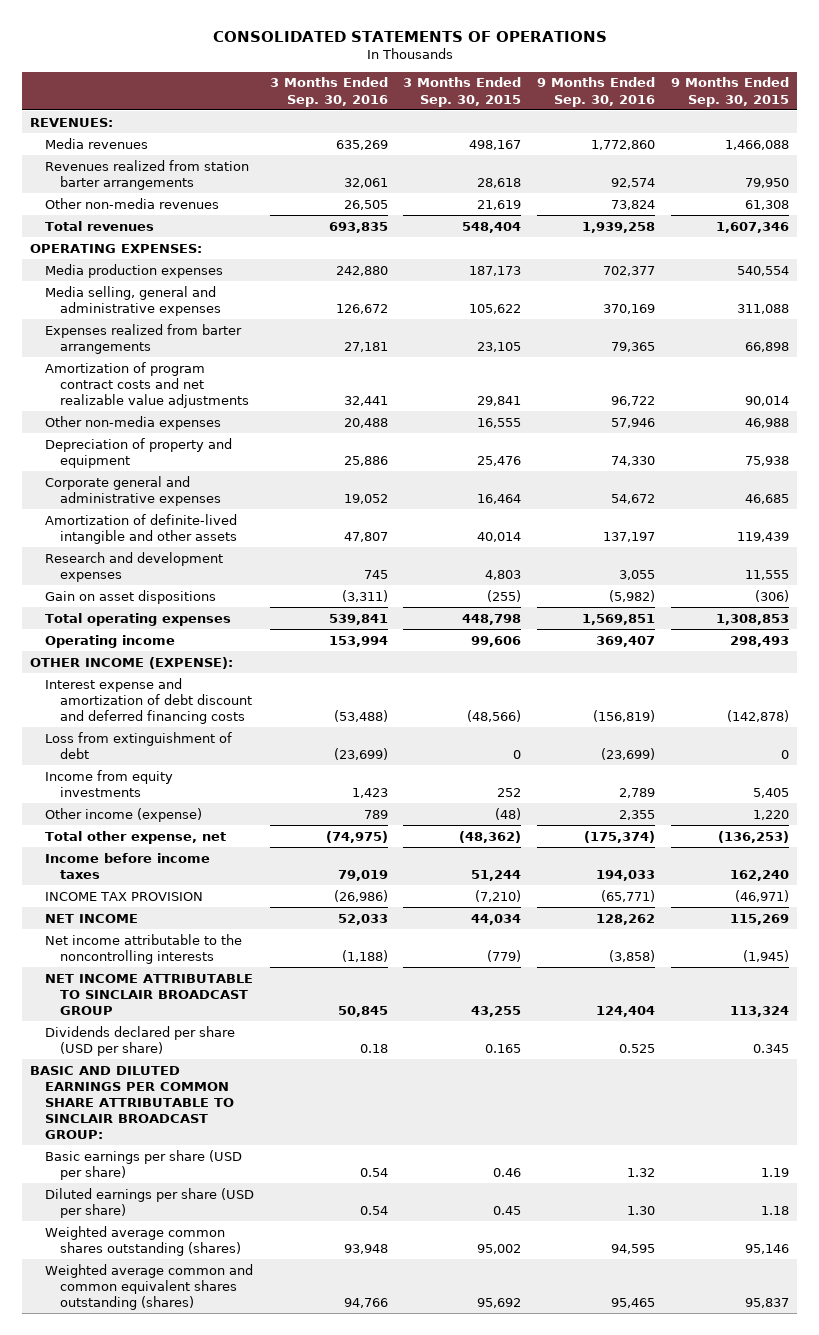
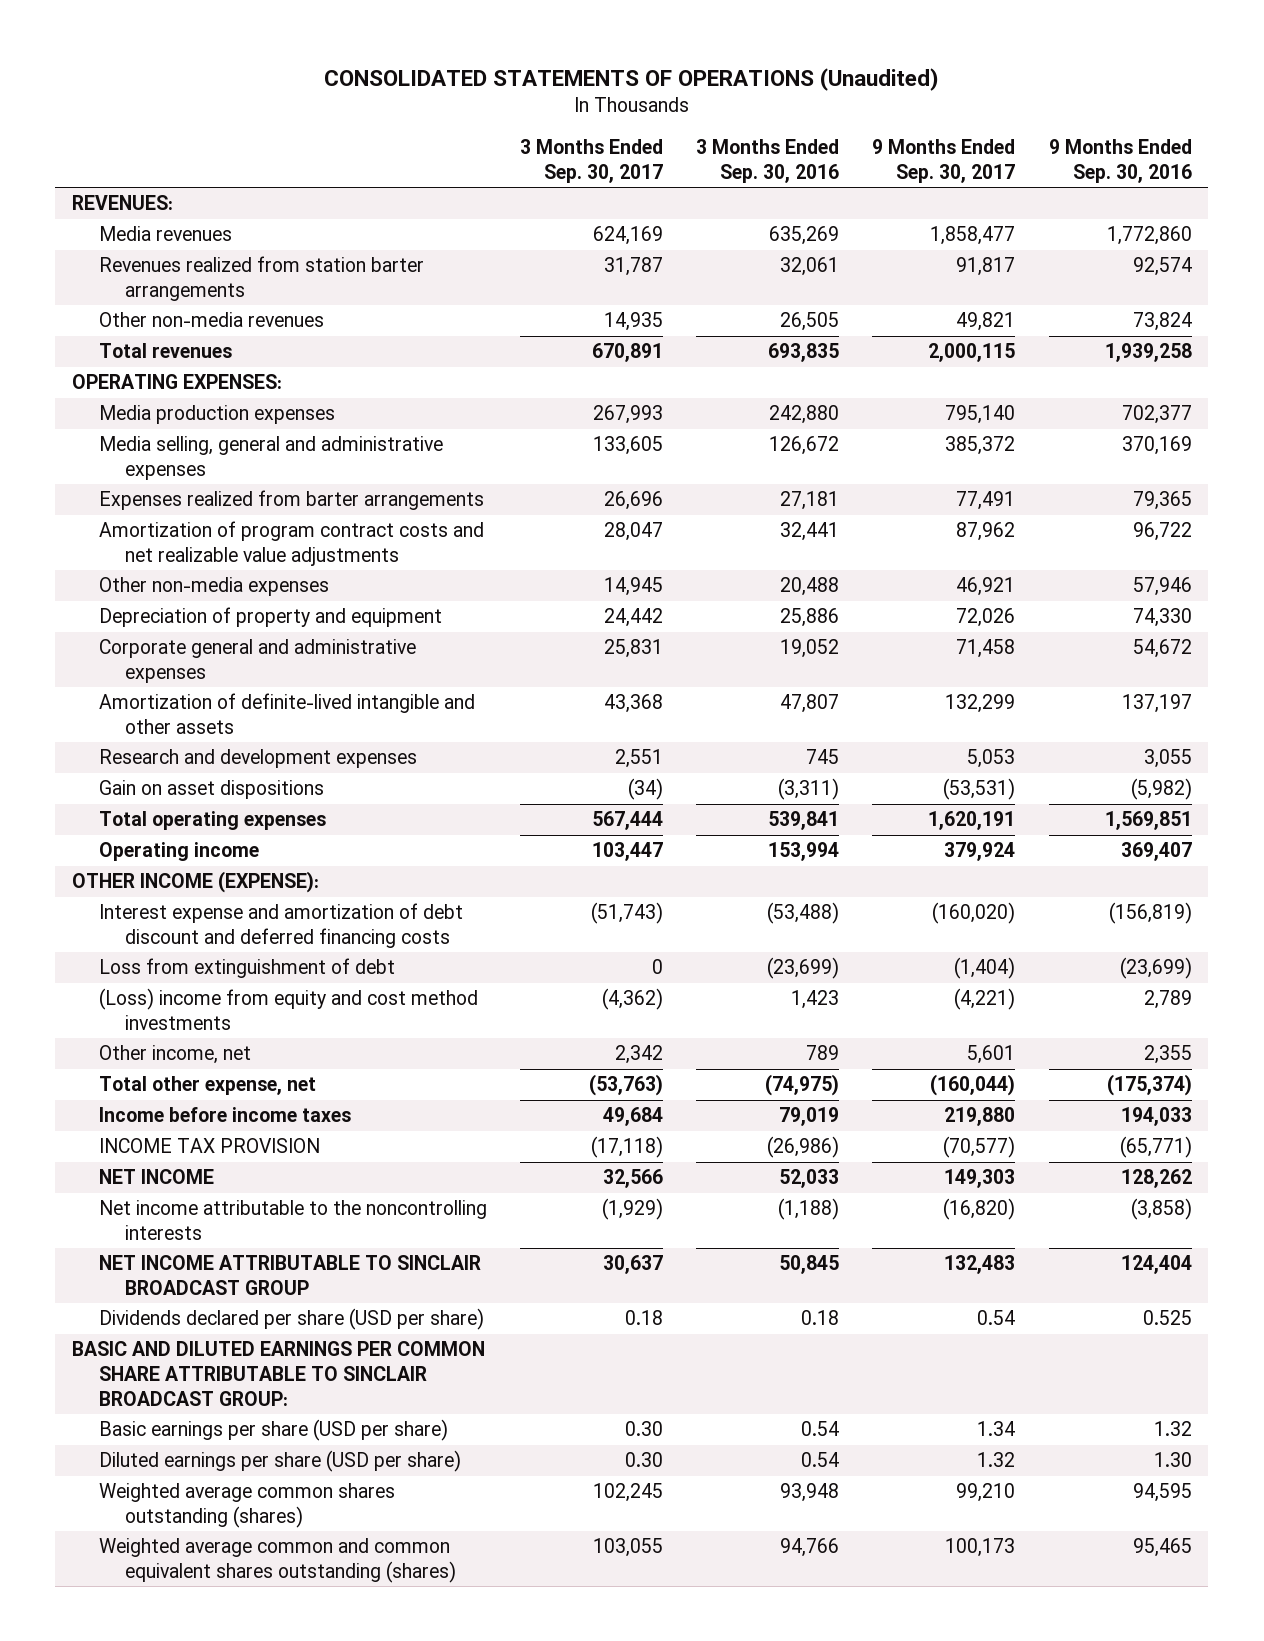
- CONSOLIDATED STATEMENTS OF OPERATIONS
+ CONSOLIDATED STATEMENTS OF OPERATIONS (Unaudited)
- | 3 Months Ended Sep. 30, 2016 | 3 Months Ended Sep. 30, 2015 | 9 Months Ended Sep. 30, 2016 | 9 Months Ended Sep. 30, 2015
+ | 3 Months Ended Sep. 30, 2017 | 3 Months Ended Sep. 30, 2016 | 9 Months Ended Sep. 30, 2017 | 9 Months Ended Sep. 30, 2016
- Income from equity investments | 1,423 | 252 | 2,789 | 5,405
- Other income (expense) | 789 | (48) | 2,355 | 1,220
+ (Loss) income from equity and cost method investments | (4,362) | 1,423 | (4,221) | 2,789
+ Other income, net | 2,342 | 789 | 5,601 | 2,355

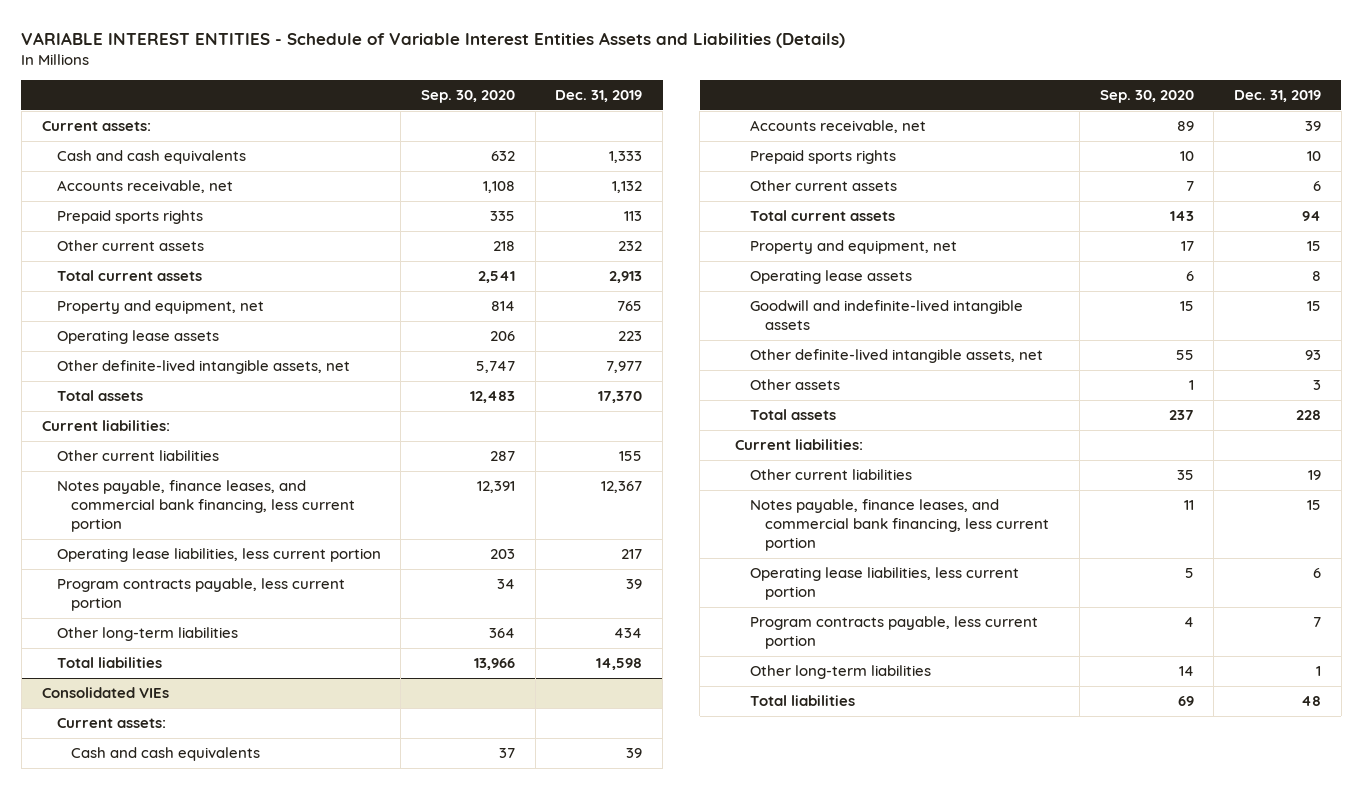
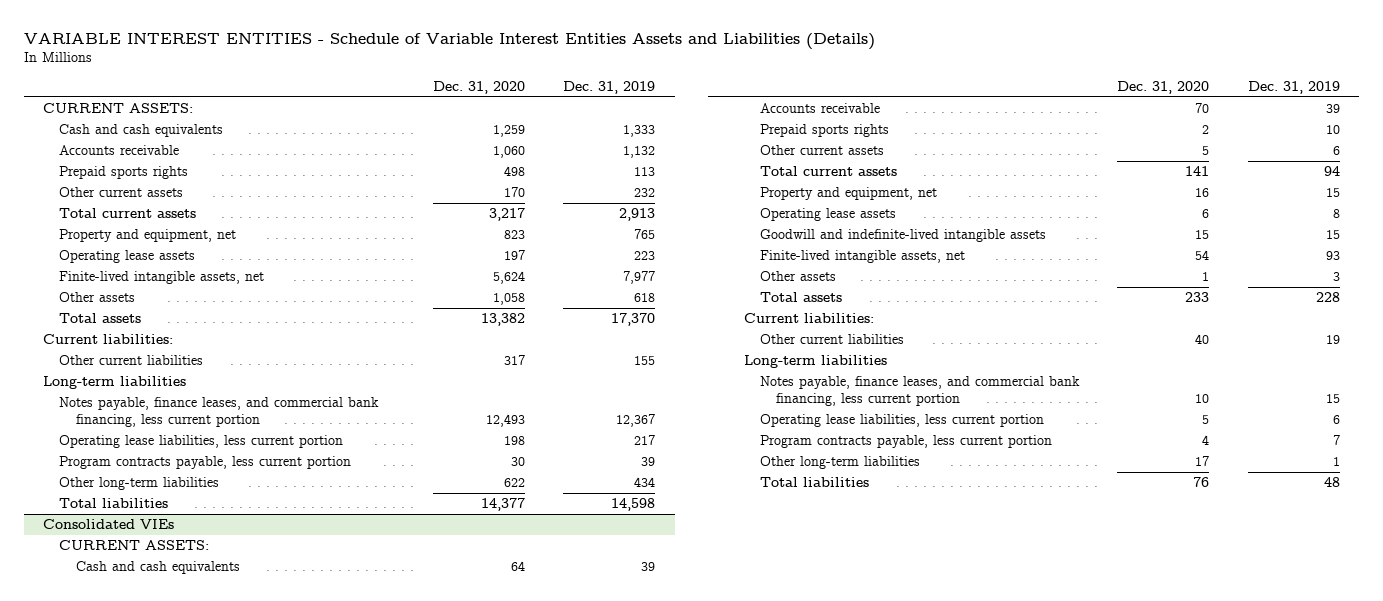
- | Sep. 30, 2020 | Dec. 31, 2019
+ | Dec. 31, 2020 | Dec. 31, 2019
- Current assets:
+ CURRENT ASSETS:
- Accounts receivable, net | 1,108 | 1,132
+ Accounts receivable | 1,060 | 1,132
- Other definite-lived intangible assets, net | 5,747 | 7,977
+ Finite-lived intangible assets, net | 5,624 | 7,977
+ Other assets | 1,058 | 618
+ Long-term liabilities
@ Consolidated VIEs
- Current assets:
+ CURRENT ASSETS:
- Accounts receivable, net | 89 | 39
+ Accounts receivable | 70 | 39
- Other definite-lived intangible assets, net | 55 | 93
+ Finite-lived intangible assets, net | 54 | 93
+ Long-term liabilities

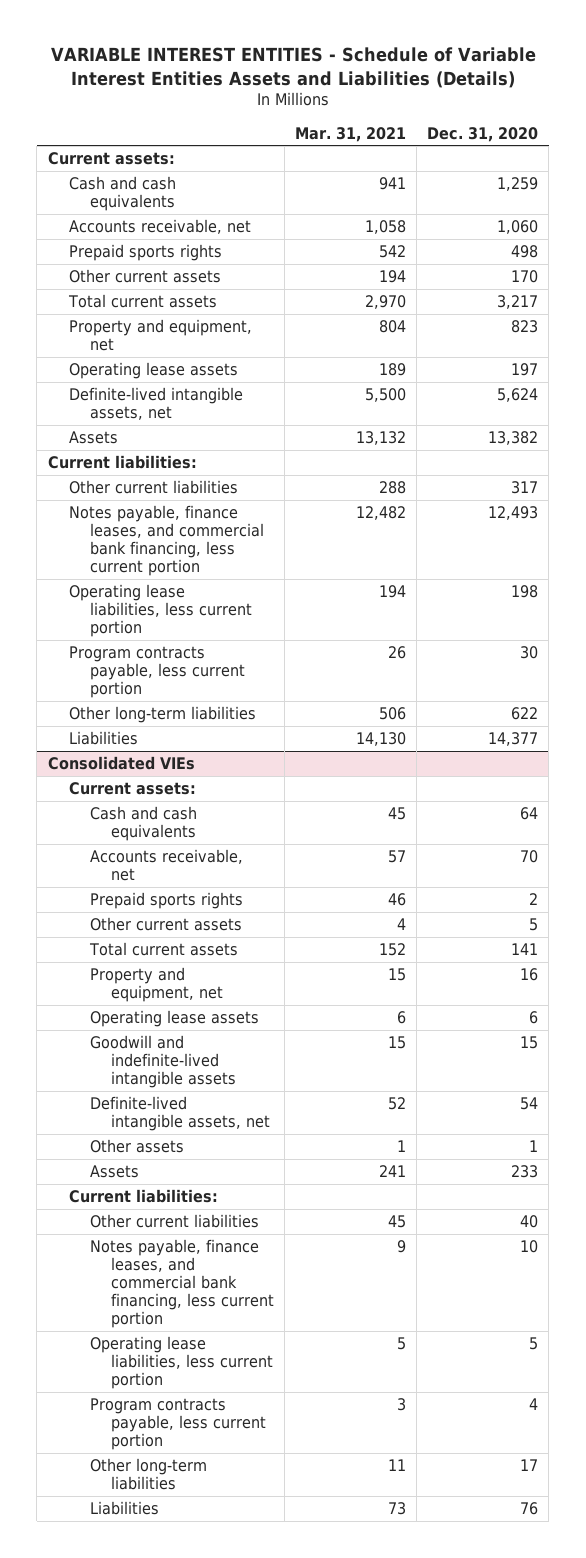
- | Dec. 31, 2020 | Dec. 31, 2019
+ | Mar. 31, 2021 | Dec. 31, 2020
- CURRENT ASSETS:
+ Current assets:
- Accounts receivable | 1,060 | 1,132
+ Accounts receivable, net | 1,058 | 1,060
- Finite-lived intangible assets, net | 5,624 | 7,977
- Other assets | 1,058 | 618
- Total assets | 13,382 | 17,370
+ Definite-lived intangible assets, net | 5,500 | 5,624
+ Assets | 13,132 | 13,382
- Long-term liabilities
- Total liabilities | 14,377 | 14,598
+ Liabilities | 14,130 | 14,377
@ Consolidated VIEs
- CURRENT ASSETS:
+ Current assets:
- Accounts receivable | 70 | 39
+ Accounts receivable, net | 57 | 70
- Finite-lived intangible assets, net | 54 | 93
+ Definite-lived intangible assets, net | 52 | 54
- Total assets | 233 | 228
+ Assets | 241 | 233
- Long-term liabilities
- Total liabilities | 76 | 48
+ Liabilities | 73 | 76

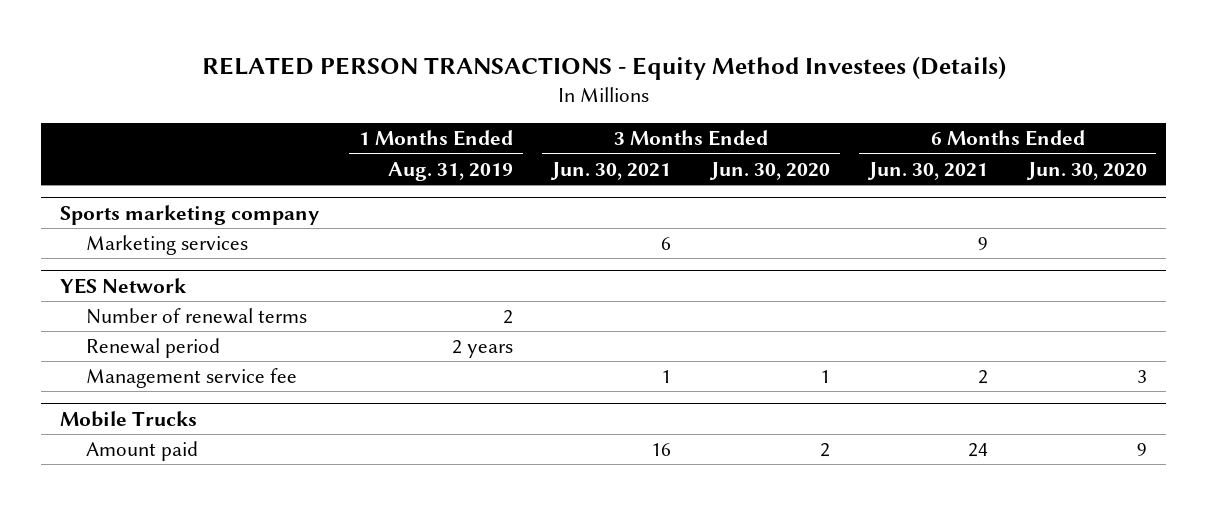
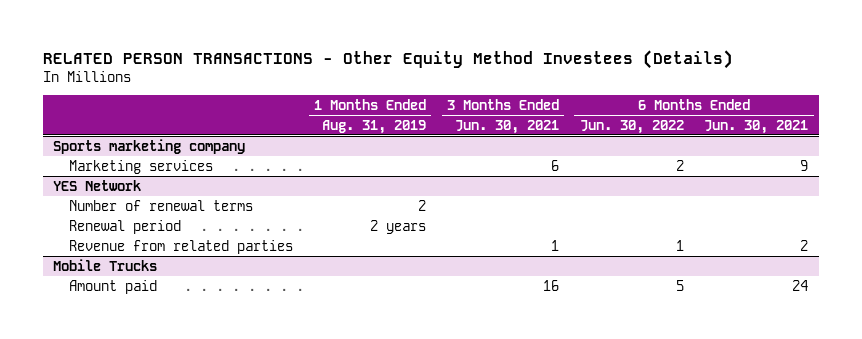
- RELATED PERSON TRANSACTIONS - Equity Method Investees (Details)
+ RELATED PERSON TRANSACTIONS - Other Equity Method Investees (Details)
- | 1 Months Ended Aug. 31, 2019 | 3 Months Ended Jun. 30, 2021 | 3 Months Ended Jun. 30, 2020 | 6 Months Ended Jun. 30, 2021 | 6 Months Ended Jun. 30, 2020
+ | 1 Months Ended Aug. 31, 2019 | 3 Months Ended Jun. 30, 2021 | 6 Months Ended Jun. 30, 2022 | 6 Months Ended Jun. 30, 2021
@ YES Network
- Management service fee | | 1 | 1 | 2 | 3
+ Revenue from related parties | | 1 | 1 | 2

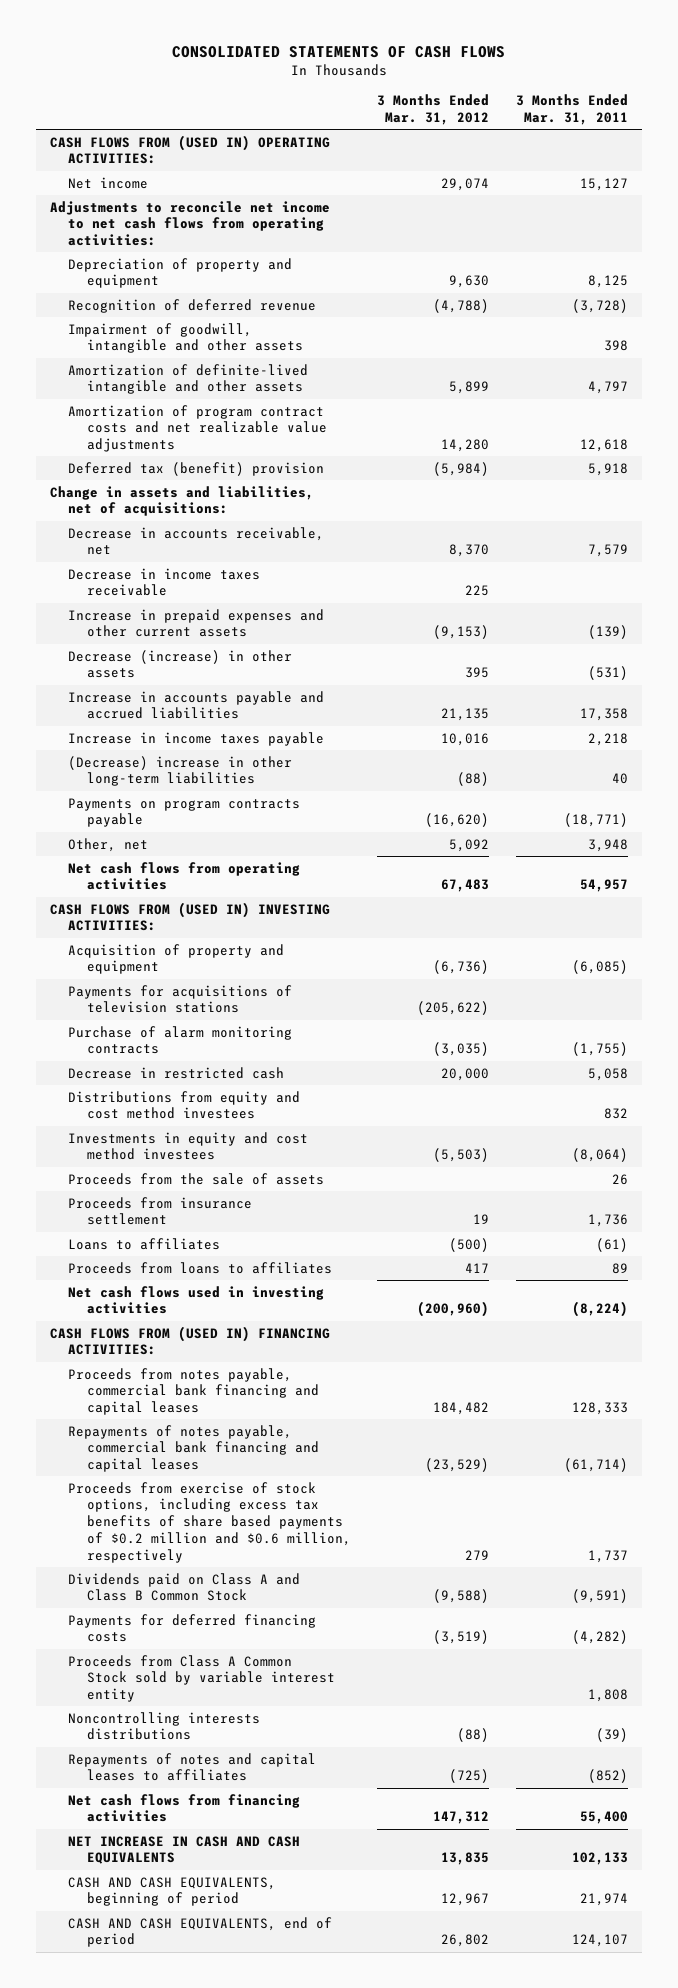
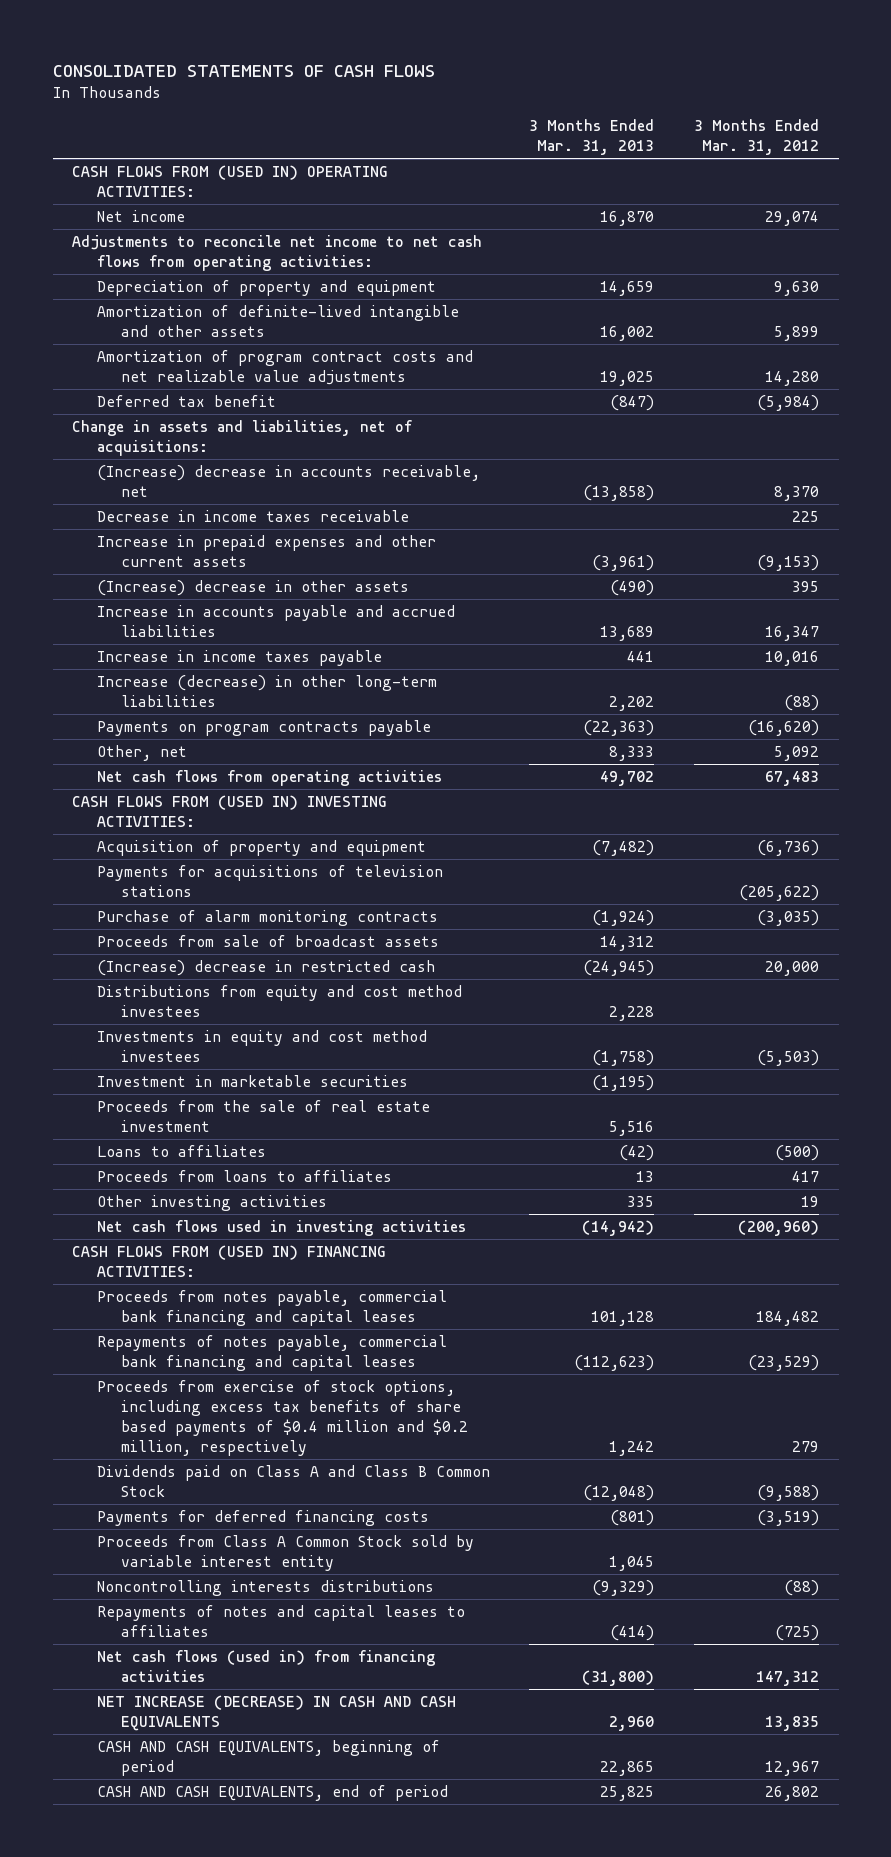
- | 3 Months Ended Mar. 31, 2012 | 3 Months Ended Mar. 31, 2011
+ | 3 Months Ended Mar. 31, 2013 | 3 Months Ended Mar. 31, 2012
- Recognition of deferred revenue | (4,788) | (3,728)
- Impairment of goodwill, intangible and other assets | | 398
- Deferred tax (benefit) provision | (5,984) | 5,918
+ Deferred tax benefit | (847) | (5,984)
- Decrease in accounts receivable, net | 8,370 | 7,579
+ (Increase) decrease in accounts receivable, net | (13,858) | 8,370
- Decrease (increase) in other assets | 395 | (531)
- Increase in accounts payable and accrued liabilities | 21,135 | 17,358
+ (Increase) decrease in other assets | (490) | 395
+ Increase in accounts payable and accrued liabilities | 13,689 | 16,347
- (Decrease) increase in other long-term liabilities | (88) | 40
+ Increase (decrease) in other long-term liabilities | 2,202 | (88)
- Decrease in restricted cash | 20,000 | 5,058
+ Proceeds from sale of broadcast assets | 14,312 |
+ (Increase) decrease in restricted cash | (24,945) | 20,000
- Proceeds from the sale of assets | | 26
- Proceeds from insurance settlement | 19 | 1,736
+ Investment in marketable securities | (1,195) |
+ Proceeds from the sale of real estate investment | 5,516 |
+ Other investing activities | 335 | 19
- Proceeds from exercise of stock options, including excess tax benefits of share based payments of $0.2 million and $0.6 million, respectively | 279 | 1,737
+ Proceeds from exercise of stock options, including excess tax benefits of share based payments of $0.4 million and $0.2 million, respectively | 1,242 | 279
- Net cash flows from financing activities | 147,312 | 55,400
- NET INCREASE IN CASH AND CASH EQUIVALENTS | 13,835 | 102,133
+ Net cash flows (used in) from financing activities | (31,800) | 147,312
+ NET INCREASE (DECREASE) IN CASH AND CASH EQUIVALENTS | 2,960 | 13,835

